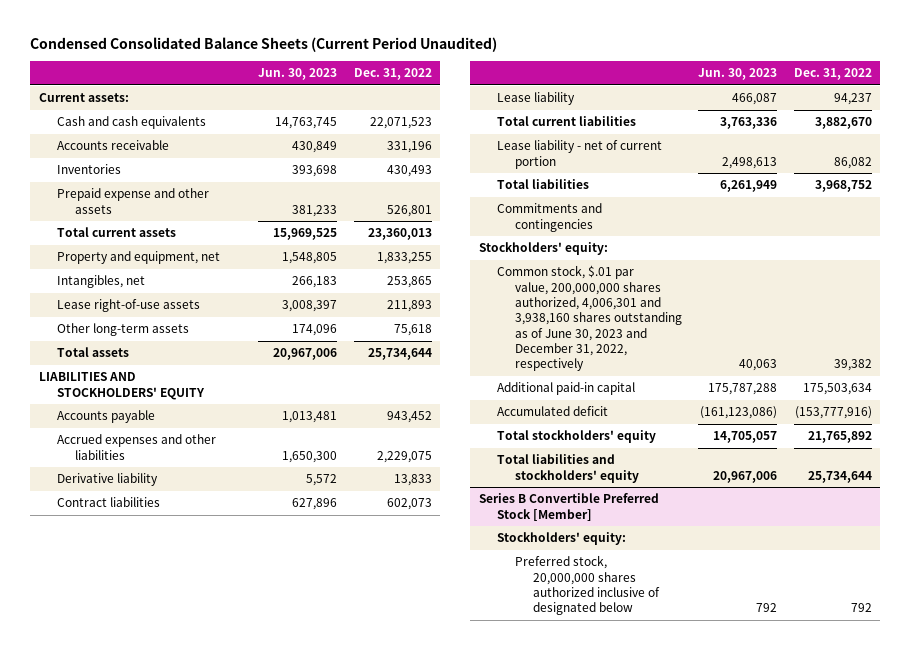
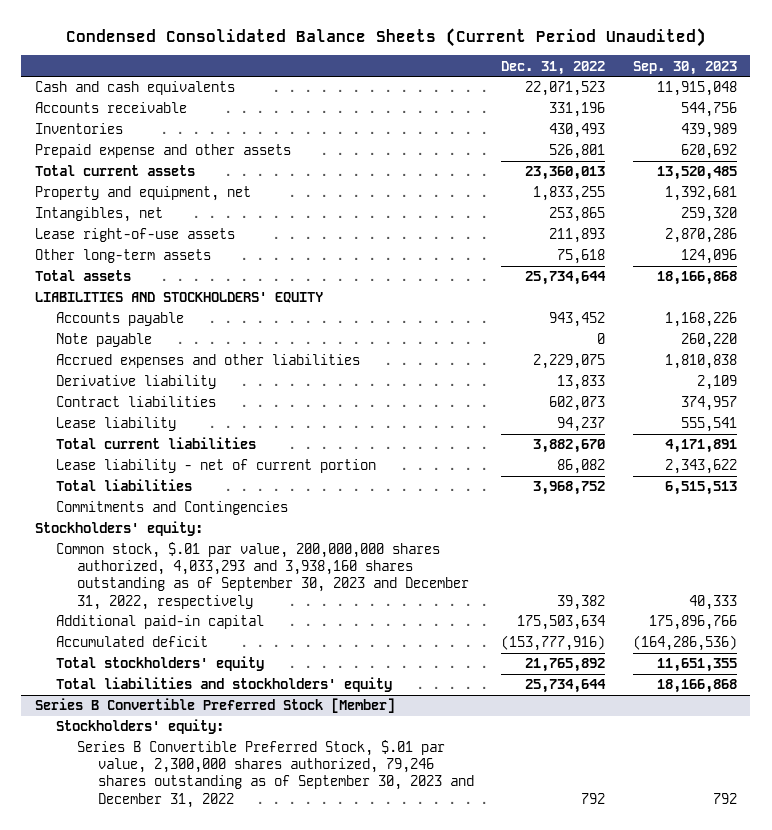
- | Jun. 30, 2023 | Dec. 31, 2022
+ | Dec. 31, 2022 | Sep. 30, 2023
- Current assets:
+ Note payable | 0 | 260,220
- Commitments and contingencies
+ Commitments and Contingencies
- Common stock, $.01 par value, 200,000,000 shares authorized, 4,006,301 and 3,938,160 shares outstanding as of June 30, 2023 and December 31, 2022, respectively | 40,063 | 39,382
+ Common stock, $.01 par value, 200,000,000 shares authorized, 4,033,293 and 3,938,160 shares outstanding as of September 30, 2023 and December 31, 2022, respectively | 39,382 | 40,333
@ Series B Convertible Preferred Stock [Member]
- Preferred stock, 20,000,000 shares authorized inclusive of designated below | 792 | 792
+ Series B Convertible Preferred Stock, $.01 par value, 2,300,000 shares authorized, 79,246 shares outstanding as of September 30, 2023 and December 31, 2022 | 792 | 792

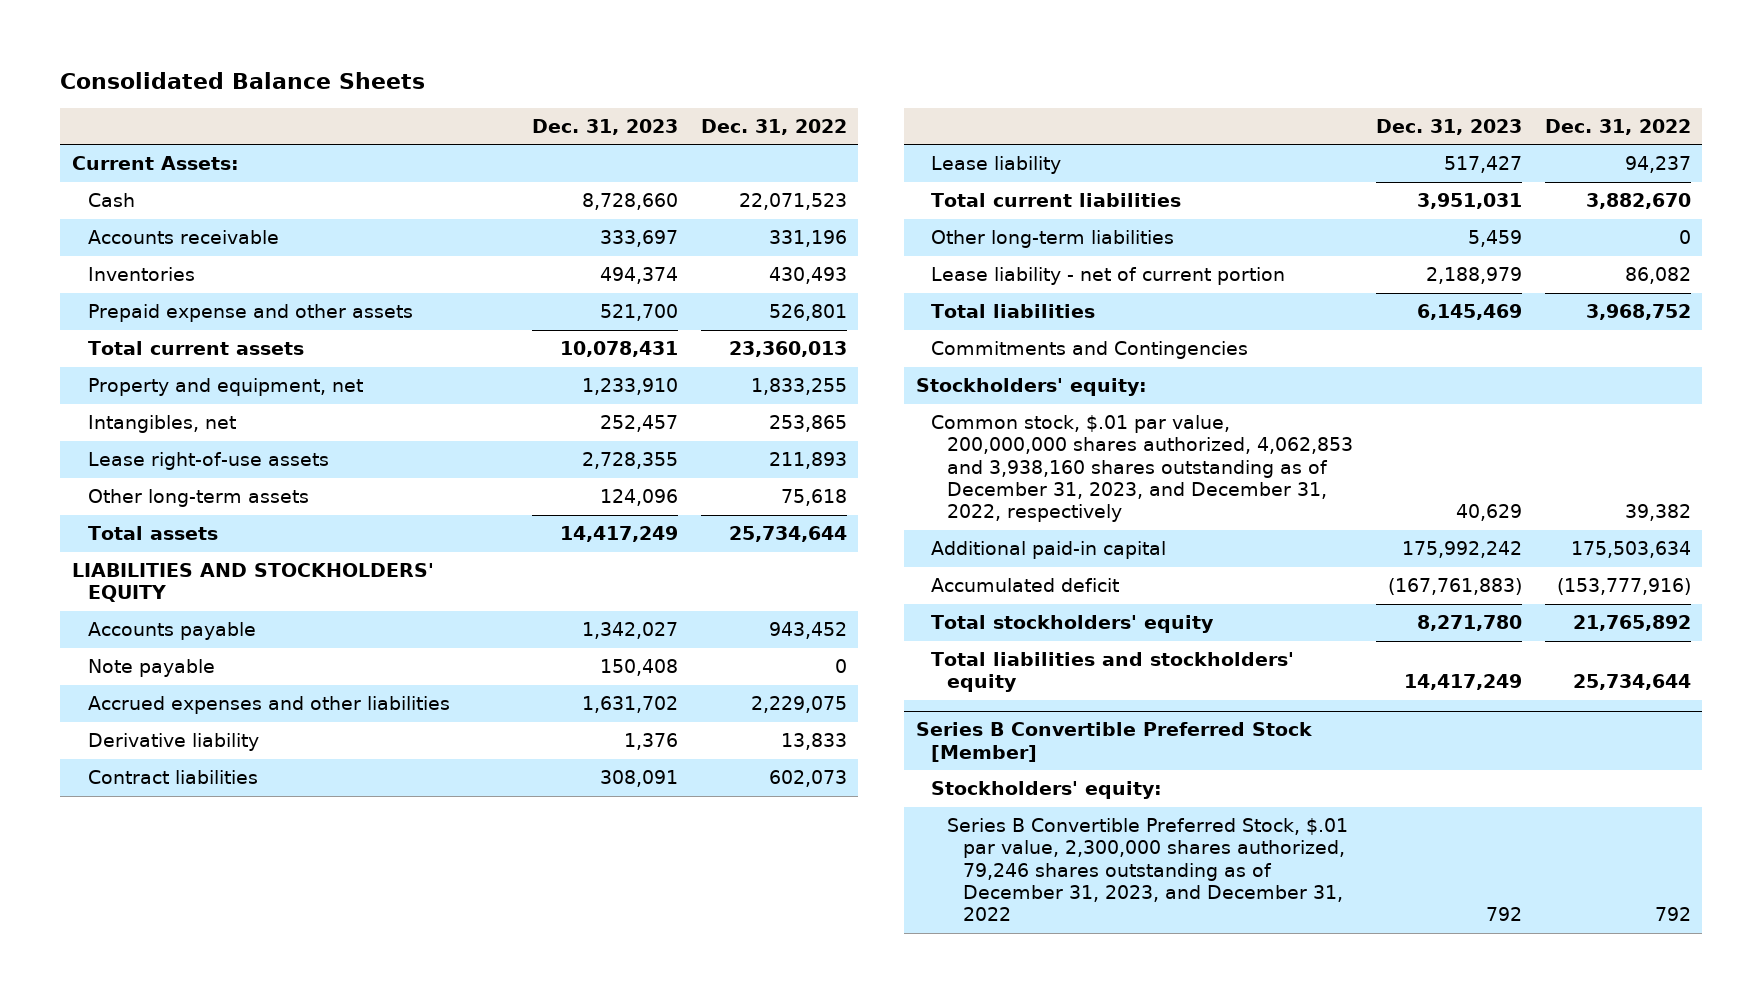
- Condensed Consolidated Balance Sheets (Current Period Unaudited)
+ Consolidated Balance Sheets
- | Dec. 31, 2022 | Sep. 30, 2023
+ | Dec. 31, 2023 | Dec. 31, 2022
- Cash and cash equivalents | 22,071,523 | 11,915,048
+ Current Assets:
+ Cash | 8,728,660 | 22,071,523
+ Other long-term liabilities | 5,459 | 0
- Common stock, $.01 par value, 200,000,000 shares authorized, 4,033,293 and 3,938,160 shares outstanding as of September 30, 2023 and December 31, 2022, respectively | 39,382 | 40,333
+ Common stock, $.01 par value, 200,000,000 shares authorized, 4,062,853 and 3,938,160 shares outstanding as of December 31, 2023, and December 31, 2022, respectively | 40,629 | 39,382
@ Series B Convertible Preferred Stock [Member]
- Series B Convertible Preferred Stock, $.01 par value, 2,300,000 shares authorized, 79,246 shares outstanding as of September 30, 2023 and December 31, 2022 | 792 | 792
+ Series B Convertible Preferred Stock, $.01 par value, 2,300,000 shares authorized, 79,246 shares outstanding as of December 31, 2023, and December 31, 2022 | 792 | 792

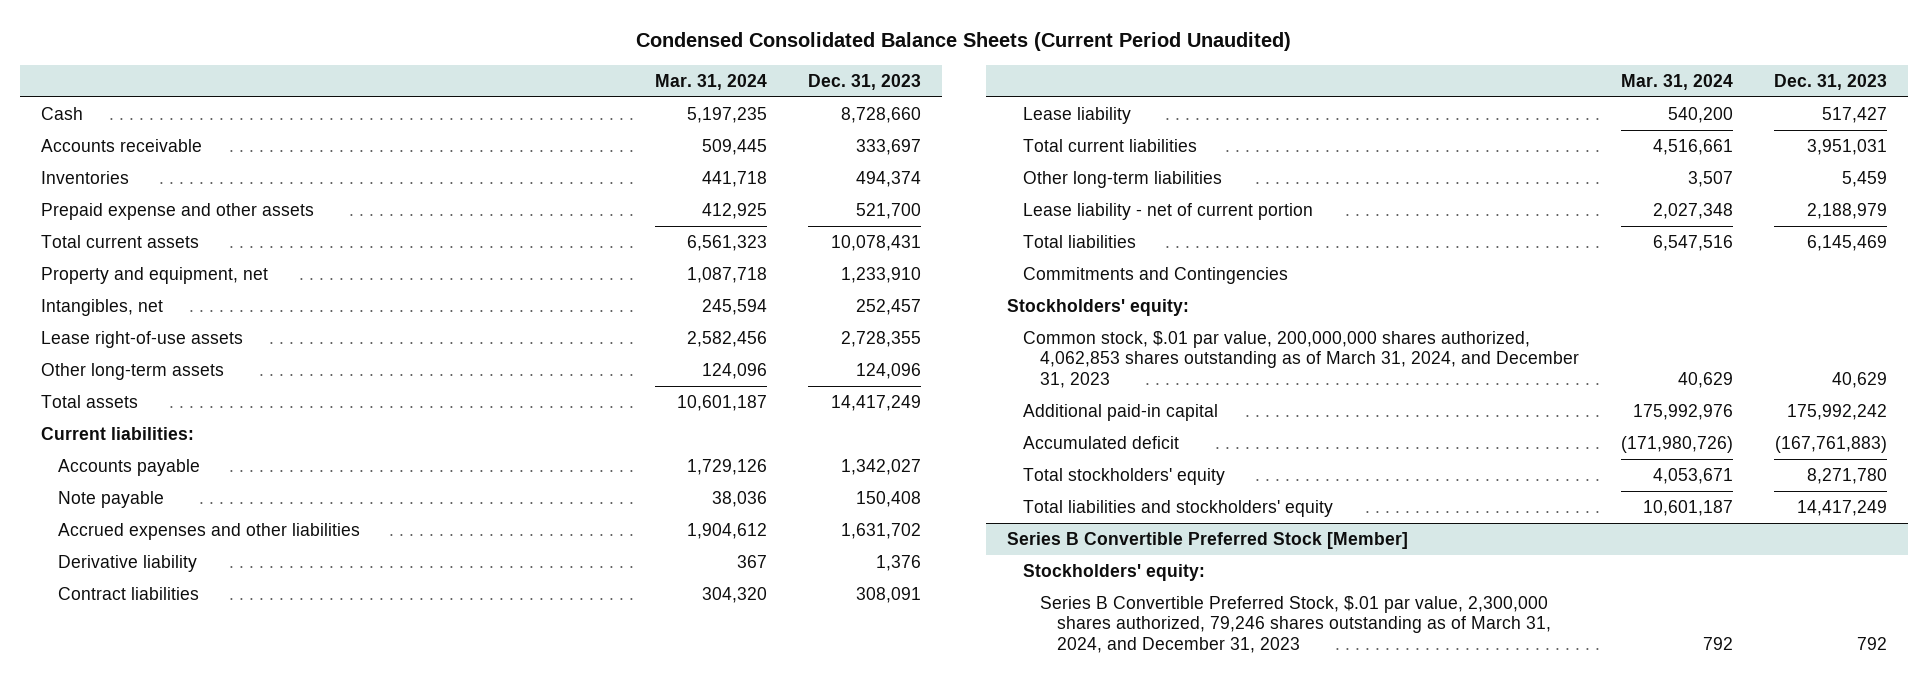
- Consolidated Balance Sheets
+ Condensed Consolidated Balance Sheets (Current Period Unaudited)
- | Dec. 31, 2023 | Dec. 31, 2022
+ | Mar. 31, 2024 | Dec. 31, 2023
- Current Assets:
- LIABILITIES AND STOCKHOLDERS' EQUITY
+ Current liabilities:
- Common stock, $.01 par value, 200,000,000 shares authorized, 4,062,853 and 3,938,160 shares outstanding as of December 31, 2023, and December 31, 2022, respectively | 40,629 | 39,382
+ Common stock, $.01 par value, 200,000,000 shares authorized, 4,062,853 shares outstanding as of March 31, 2024, and December 31, 2023 | 40,629 | 40,629
@ Series B Convertible Preferred Stock [Member]
- Series B Convertible Preferred Stock, $.01 par value, 2,300,000 shares authorized, 79,246 shares outstanding as of December 31, 2023, and December 31, 2022 | 792 | 792
+ Series B Convertible Preferred Stock, $.01 par value, 2,300,000 shares authorized, 79,246 shares outstanding as of March 31, 2024, and December 31, 2023 | 792 | 792

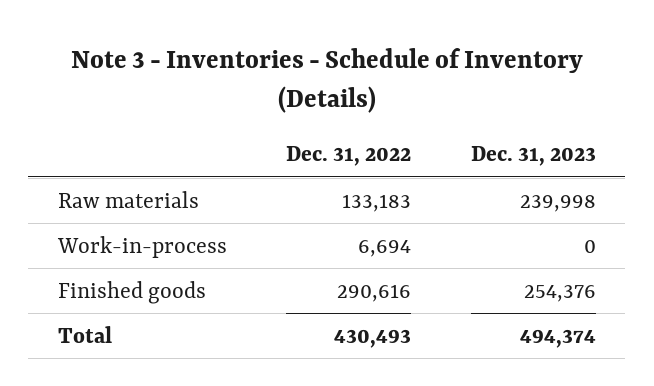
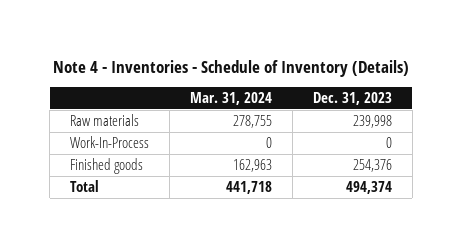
- Note 3 - Inventories - Schedule of Inventory (Details)
+ Note 4 - Inventories - Schedule of Inventory (Details)
- | Dec. 31, 2022 | Dec. 31, 2023
+ | Mar. 31, 2024 | Dec. 31, 2023
- Work-in-process | 6,694 | 0
+ Work-In-Process | 0 | 0

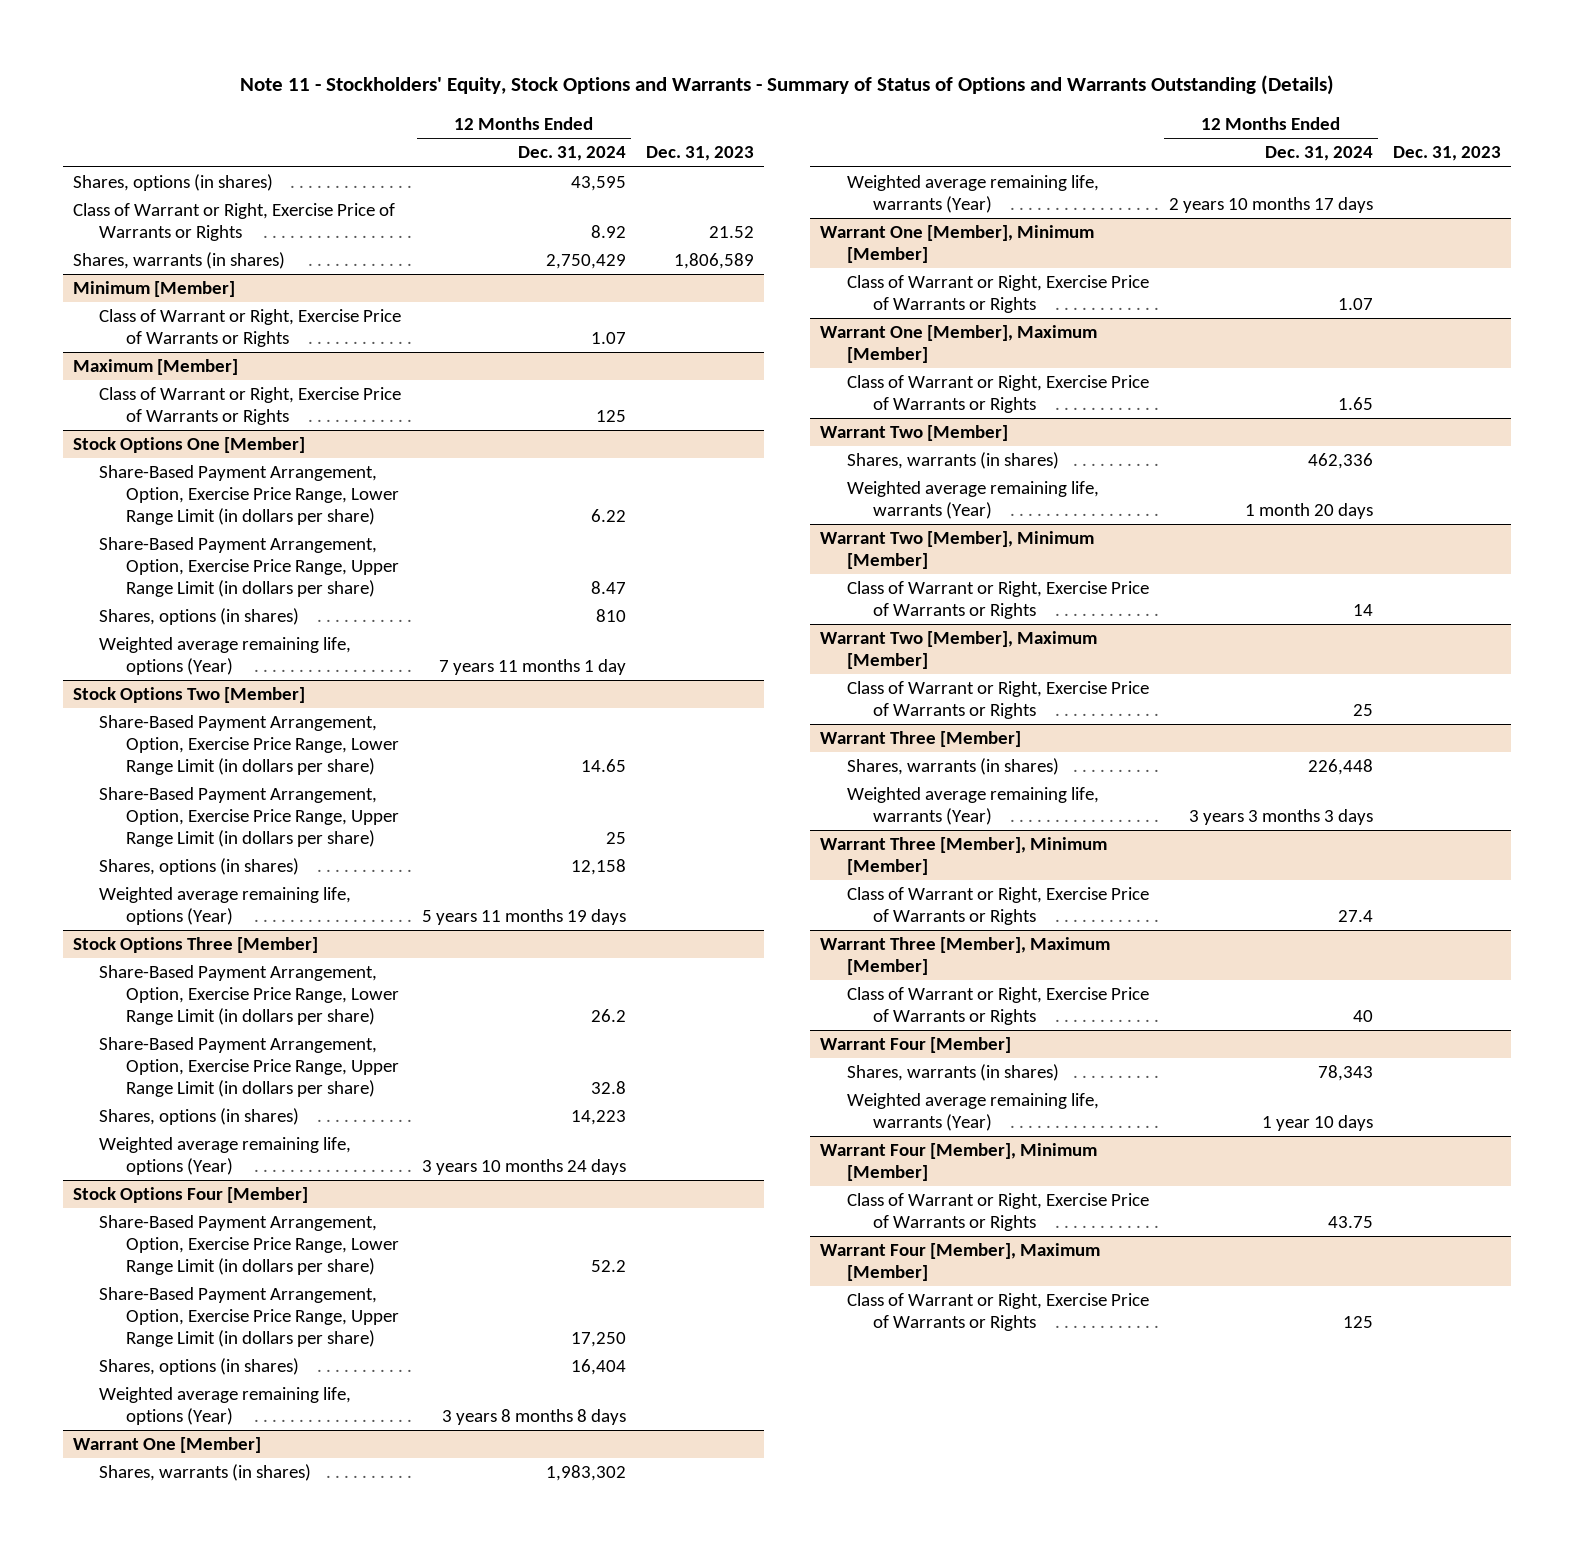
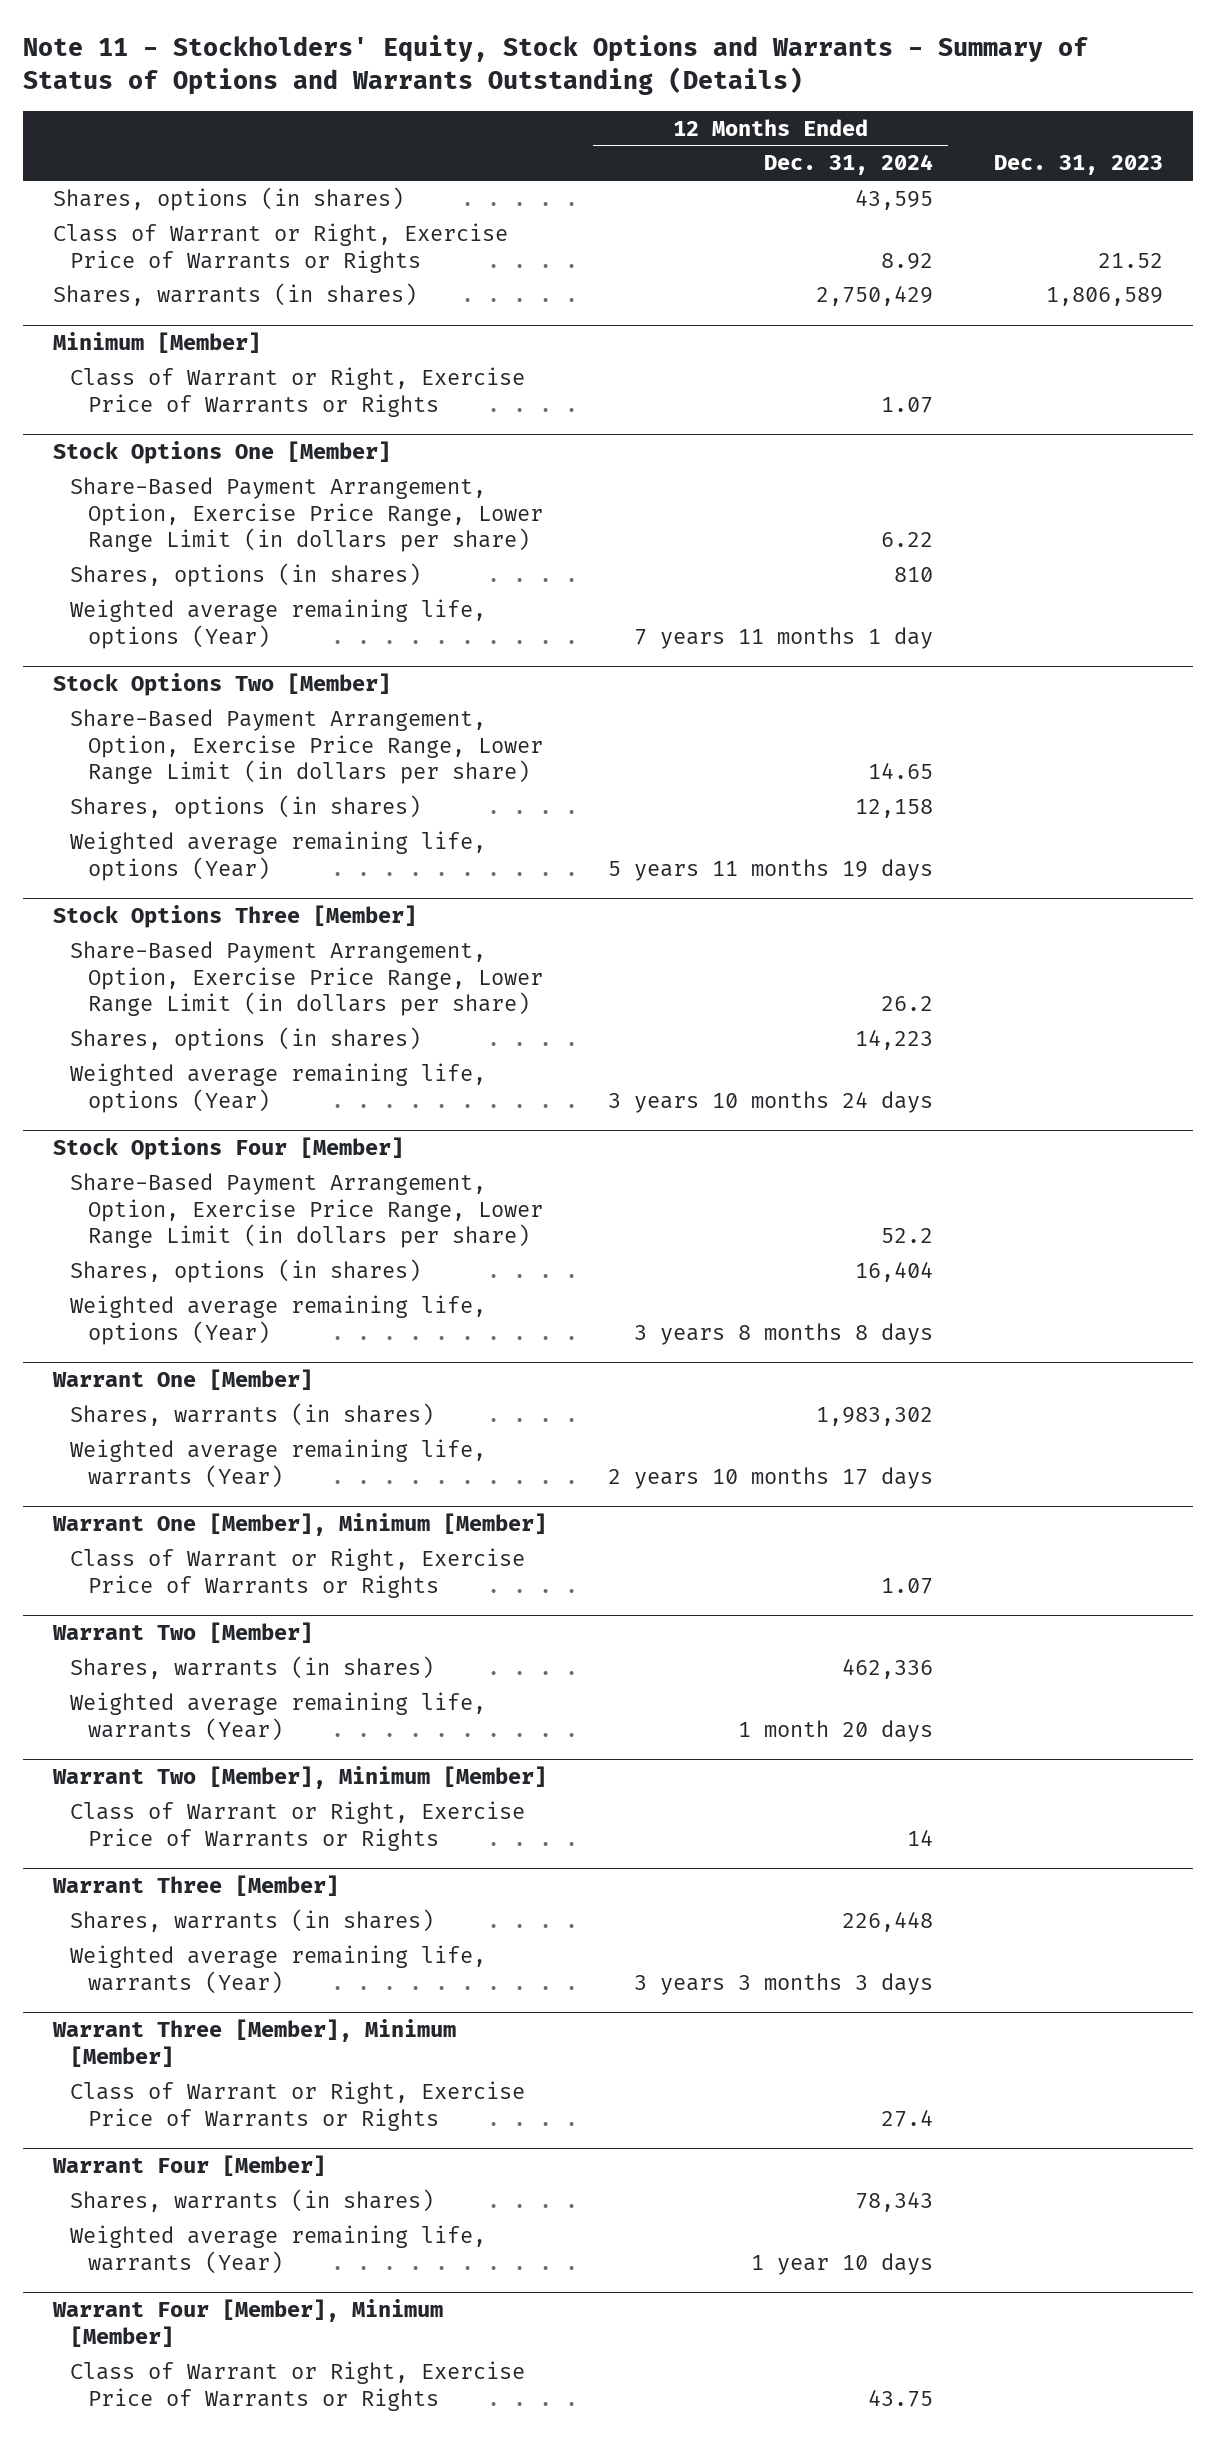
- Maximum [Member]
- Class of Warrant or Right, Exercise Price of Warrants or Rights | 125 |
@ Stock Options One [Member]
- Share-Based Payment Arrangement, Option, Exercise Price Range, Upper Range Limit (in dollars per share) | 8.47 |
@ Stock Options Two [Member]
- Share-Based Payment Arrangement, Option, Exercise Price Range, Upper Range Limit (in dollars per share) | 25 |
@ Stock Options Three [Member]
- Share-Based Payment Arrangement, Option, Exercise Price Range, Upper Range Limit (in dollars per share) | 32.8 |
@ Stock Options Four [Member]
- Share-Based Payment Arrangement, Option, Exercise Price Range, Upper Range Limit (in dollars per share) | 17,250 |
- Warrant One [Member], Maximum [Member]
- Class of Warrant or Right, Exercise Price of Warrants or Rights | 1.65 |
- Warrant Two [Member], Maximum [Member]
- Class of Warrant or Right, Exercise Price of Warrants or Rights | 25 |
- Warrant Three [Member], Maximum [Member]
- Class of Warrant or Right, Exercise Price of Warrants or Rights | 40 |
- Warrant Four [Member], Maximum [Member]
- Class of Warrant or Right, Exercise Price of Warrants or Rights | 125 |

